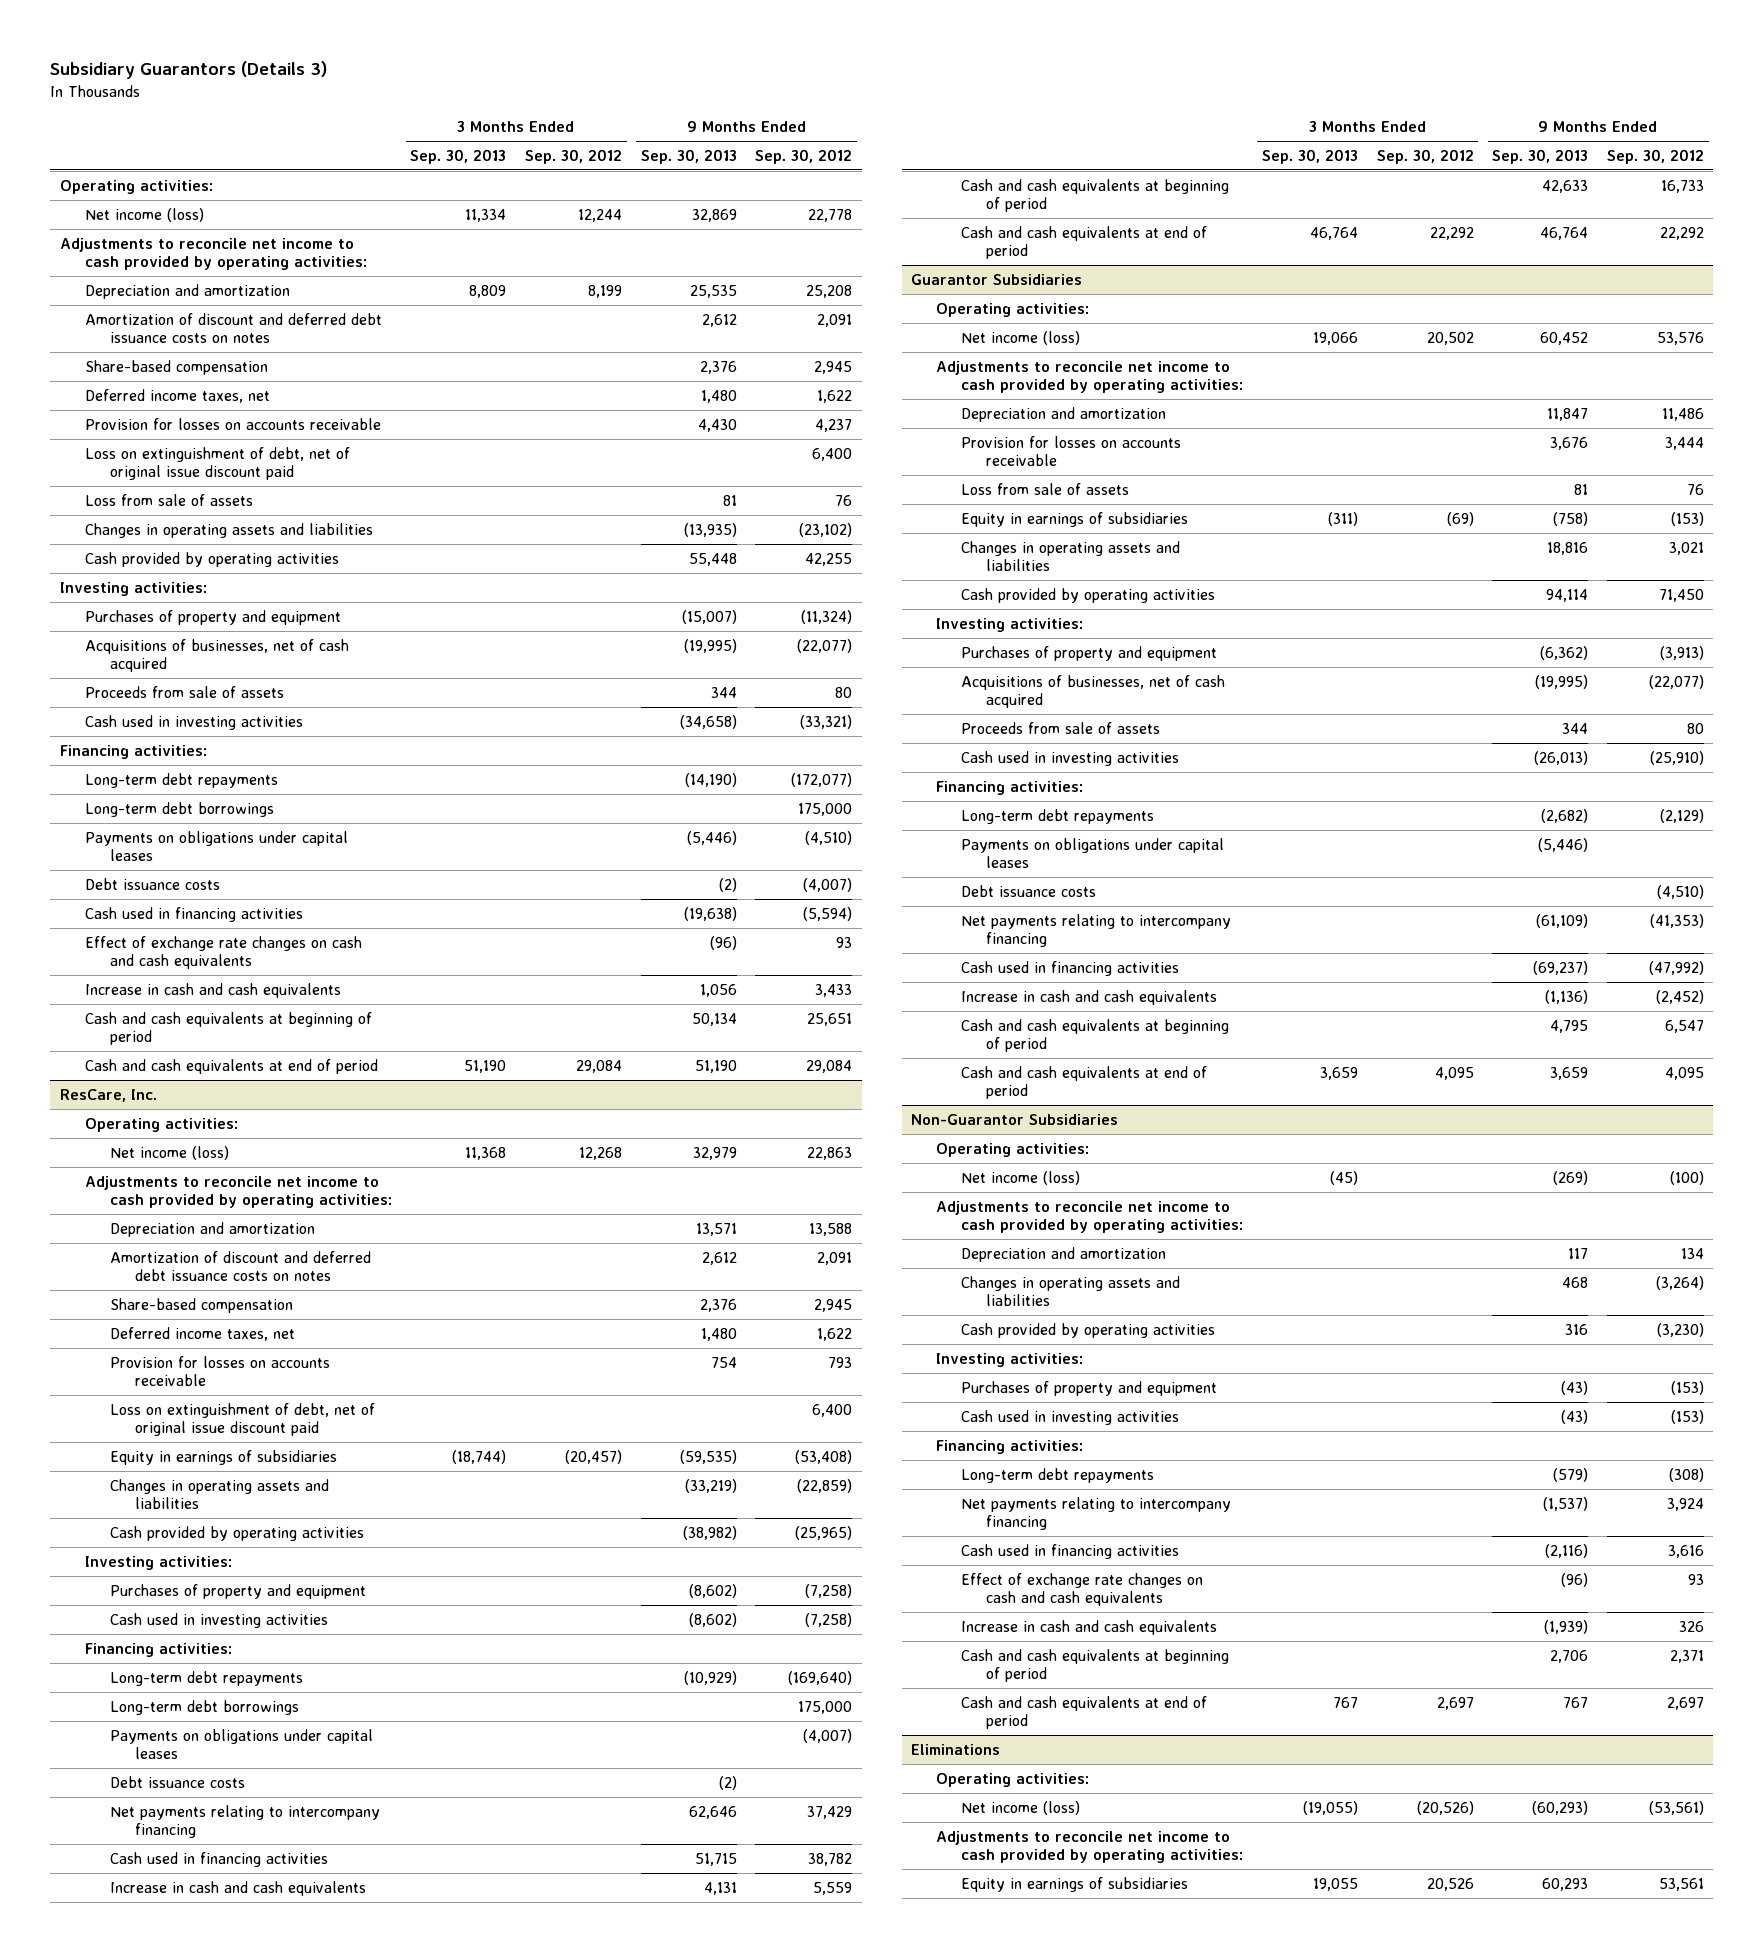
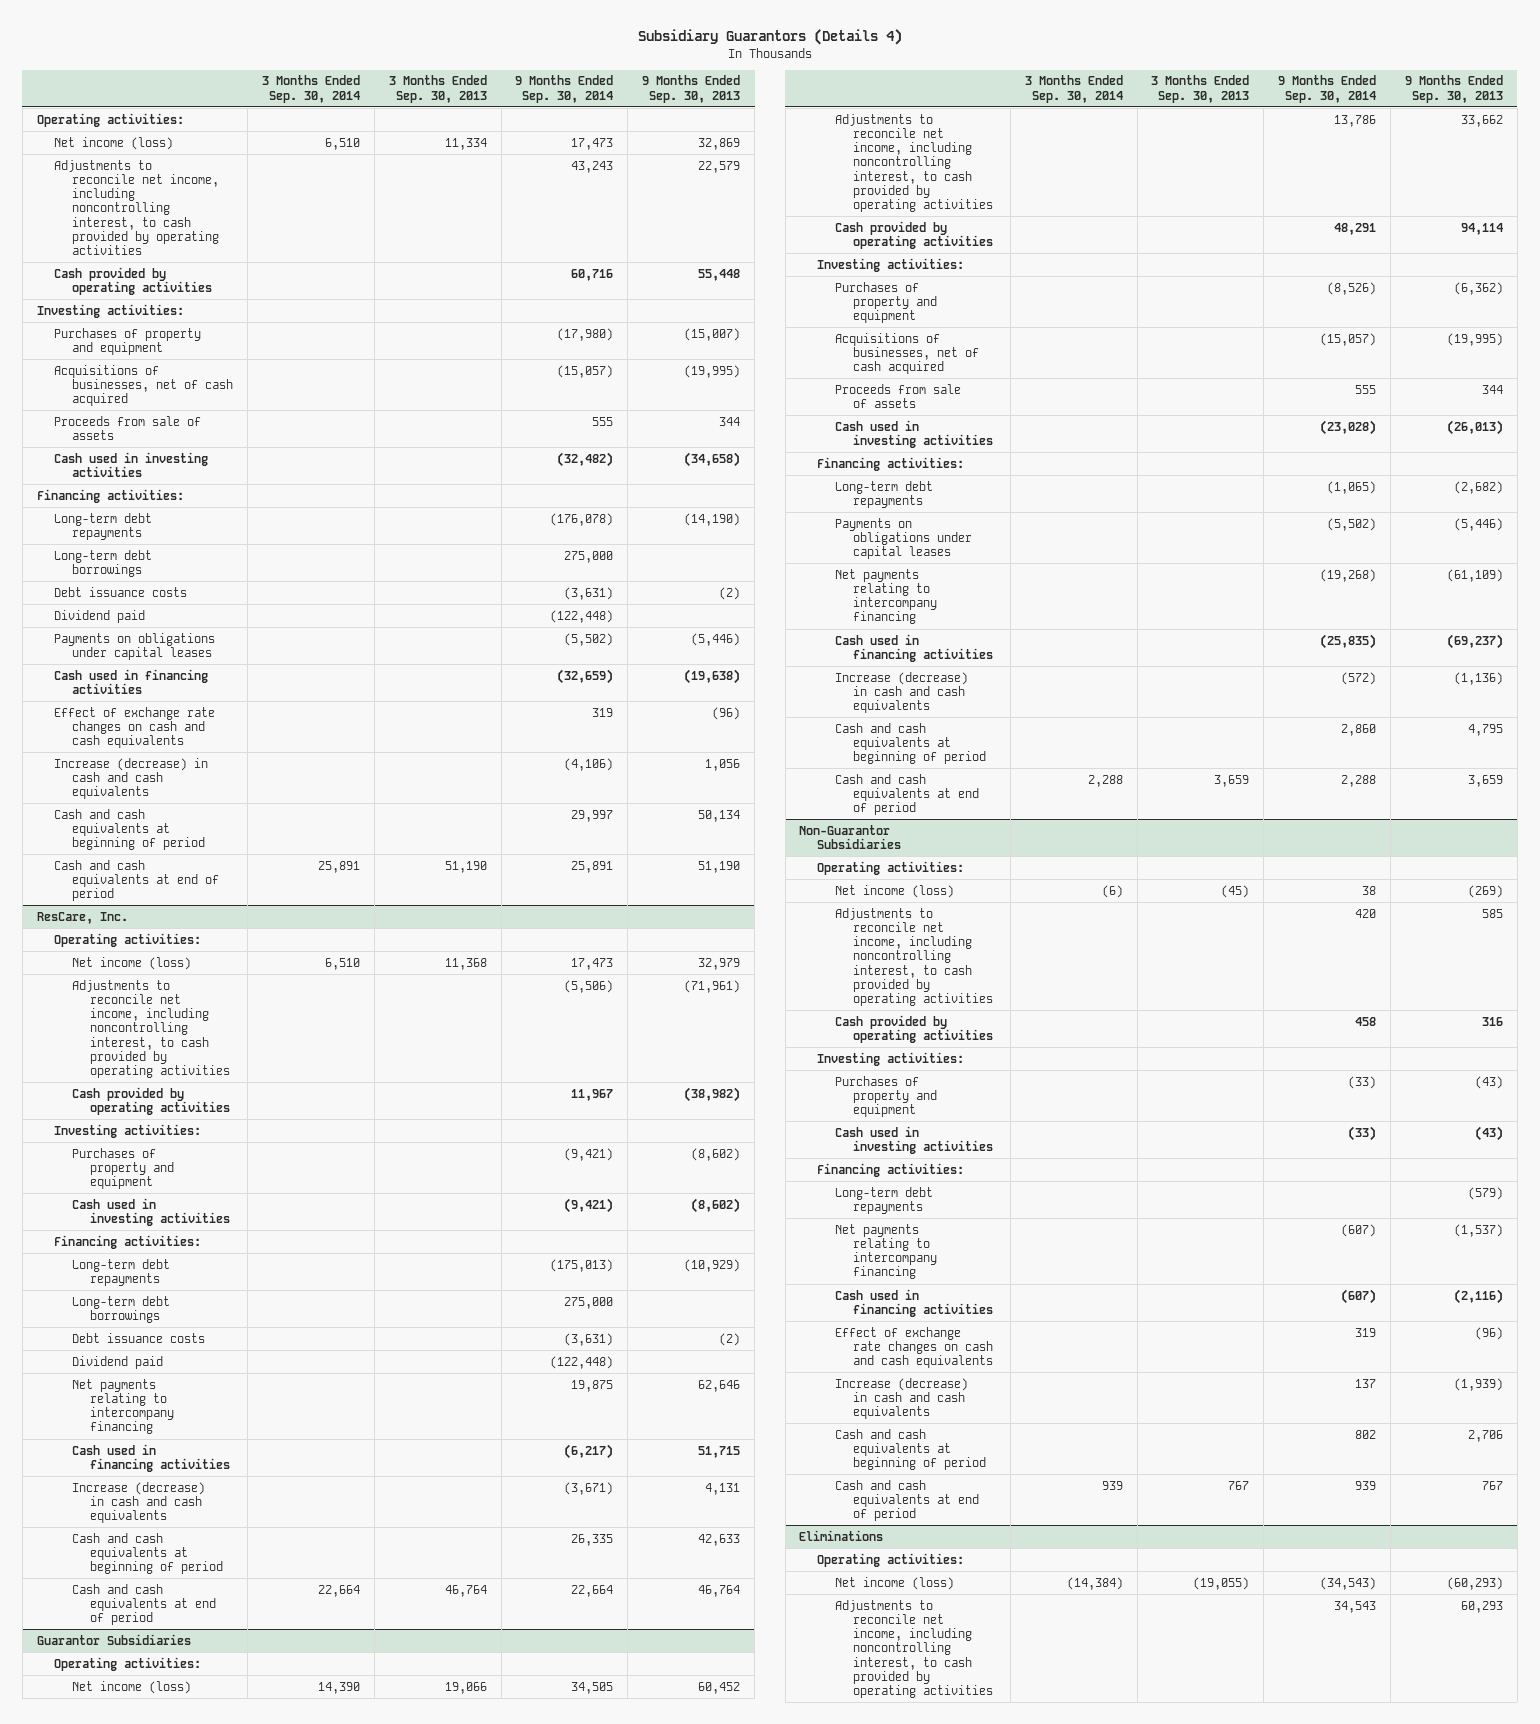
- Subsidiary Guarantors (Details 3)
+ Subsidiary Guarantors (Details 4)
- | 3 Months Ended Sep. 30, 2013 | 3 Months Ended Sep. 30, 2012 | 9 Months Ended Sep. 30, 2013 | 9 Months Ended Sep. 30, 2012
+ | 3 Months Ended Sep. 30, 2014 | 3 Months Ended Sep. 30, 2013 | 9 Months Ended Sep. 30, 2014 | 9 Months Ended Sep. 30, 2013
- Adjustments to reconcile net income to cash provided by operating activities:
- Depreciation and amortization | 8,809 | 8,199 | 25,535 | 25,208
- Amortization of discount and deferred debt issuance costs on notes | | | 2,612 | 2,091
- Share-based compensation | | | 2,376 | 2,945
- Deferred income taxes, net | | | 1,480 | 1,622
- Provision for losses on accounts receivable | | | 4,430 | 4,237
- Loss on extinguishment of debt, net of original issue discount paid | | | | 6,400
- Loss from sale of assets | | | 81 | 76
- Changes in operating assets and liabilities | | | (13,935) | (23,102)
+ Adjustments to reconcile net income, including noncontrolling interest, to cash provided by operating activities | | | 43,243 | 22,579
+ Dividend paid | | | (122,448) |
moved down: Payments on obligations under capital leases | | | (5,502) | (5,446)
- Increase in cash and cash equivalents | | | 1,056 | 3,433
+ Increase (decrease) in cash and cash equivalents | | | (4,106) | 1,056
@ ResCare, Inc.
- Adjustments to reconcile net income to cash provided by operating activities:
- Depreciation and amortization | | | 13,571 | 13,588
- Amortization of discount and deferred debt issuance costs on notes | | | 2,612 | 2,091
- Share-based compensation | | | 2,376 | 2,945
- Deferred income taxes, net | | | 1,480 | 1,622
- Provision for losses on accounts receivable | | | 754 | 793
- Loss on extinguishment of debt, net of original issue discount paid | | | | 6,400
- Equity in earnings of subsidiaries | (18,744) | (20,457) | (59,535) | (53,408)
- Changes in operating assets and liabilities | | | (33,219) | (22,859)
+ Adjustments to reconcile net income, including noncontrolling interest, to cash provided by operating activities | | | (5,506) | (71,961)
- Payments on obligations under capital leases | | | | (4,007)
+ Dividend paid | | | (122,448) |
- Increase in cash and cash equivalents | | | 4,131 | 5,559
+ Increase (decrease) in cash and cash equivalents | | | (3,671) | 4,131
@ Guarantor Subsidiaries
- Adjustments to reconcile net income to cash provided by operating activities:
- Depreciation and amortization | | | 11,847 | 11,486
- Provision for losses on accounts receivable | | | 3,676 | 3,444
- Loss from sale of assets | | | 81 | 76
- Equity in earnings of subsidiaries | (311) | (69) | (758) | (153)
- Changes in operating assets and liabilities | | | 18,816 | 3,021
+ Adjustments to reconcile net income, including noncontrolling interest, to cash provided by operating activities | | | 13,786 | 33,662
- Debt issuance costs | | | | (4,510)
- Increase in cash and cash equivalents | | | (1,136) | (2,452)
+ Increase (decrease) in cash and cash equivalents | | | (572) | (1,136)
@ Non-Guarantor Subsidiaries
- Adjustments to reconcile net income to cash provided by operating activities:
- Depreciation and amortization | | | 117 | 134
- Changes in operating assets and liabilities | | | 468 | (3,264)
+ Adjustments to reconcile net income, including noncontrolling interest, to cash provided by operating activities | | | 420 | 585
- Increase in cash and cash equivalents | | | (1,939) | 326
+ Increase (decrease) in cash and cash equivalents | | | 137 | (1,939)
@ Eliminations
- Adjustments to reconcile net income to cash provided by operating activities:
- Equity in earnings of subsidiaries | 19,055 | 20,526 | 60,293 | 53,561
+ Adjustments to reconcile net income, including noncontrolling interest, to cash provided by operating activities | | | 34,543 | 60,293

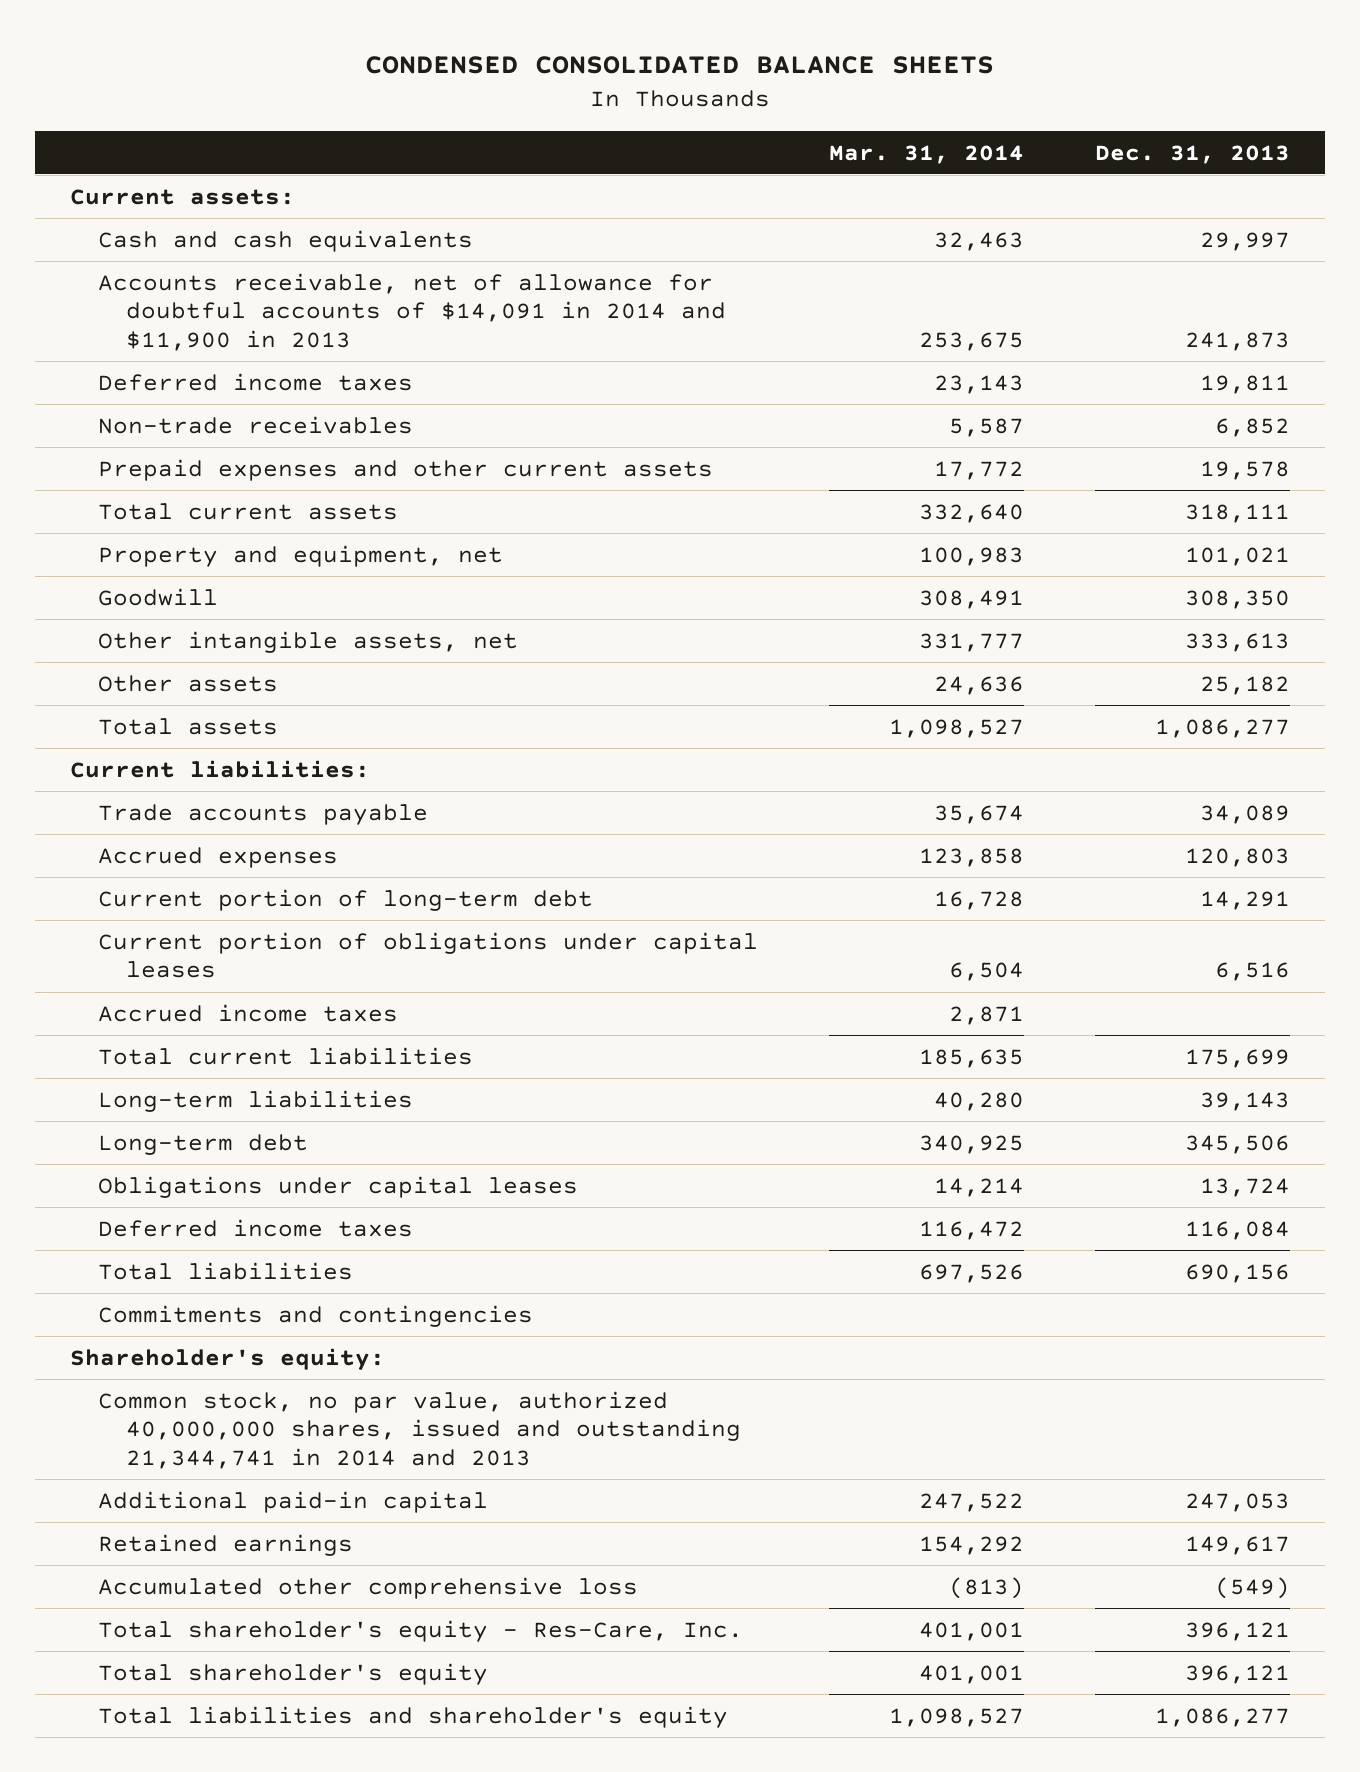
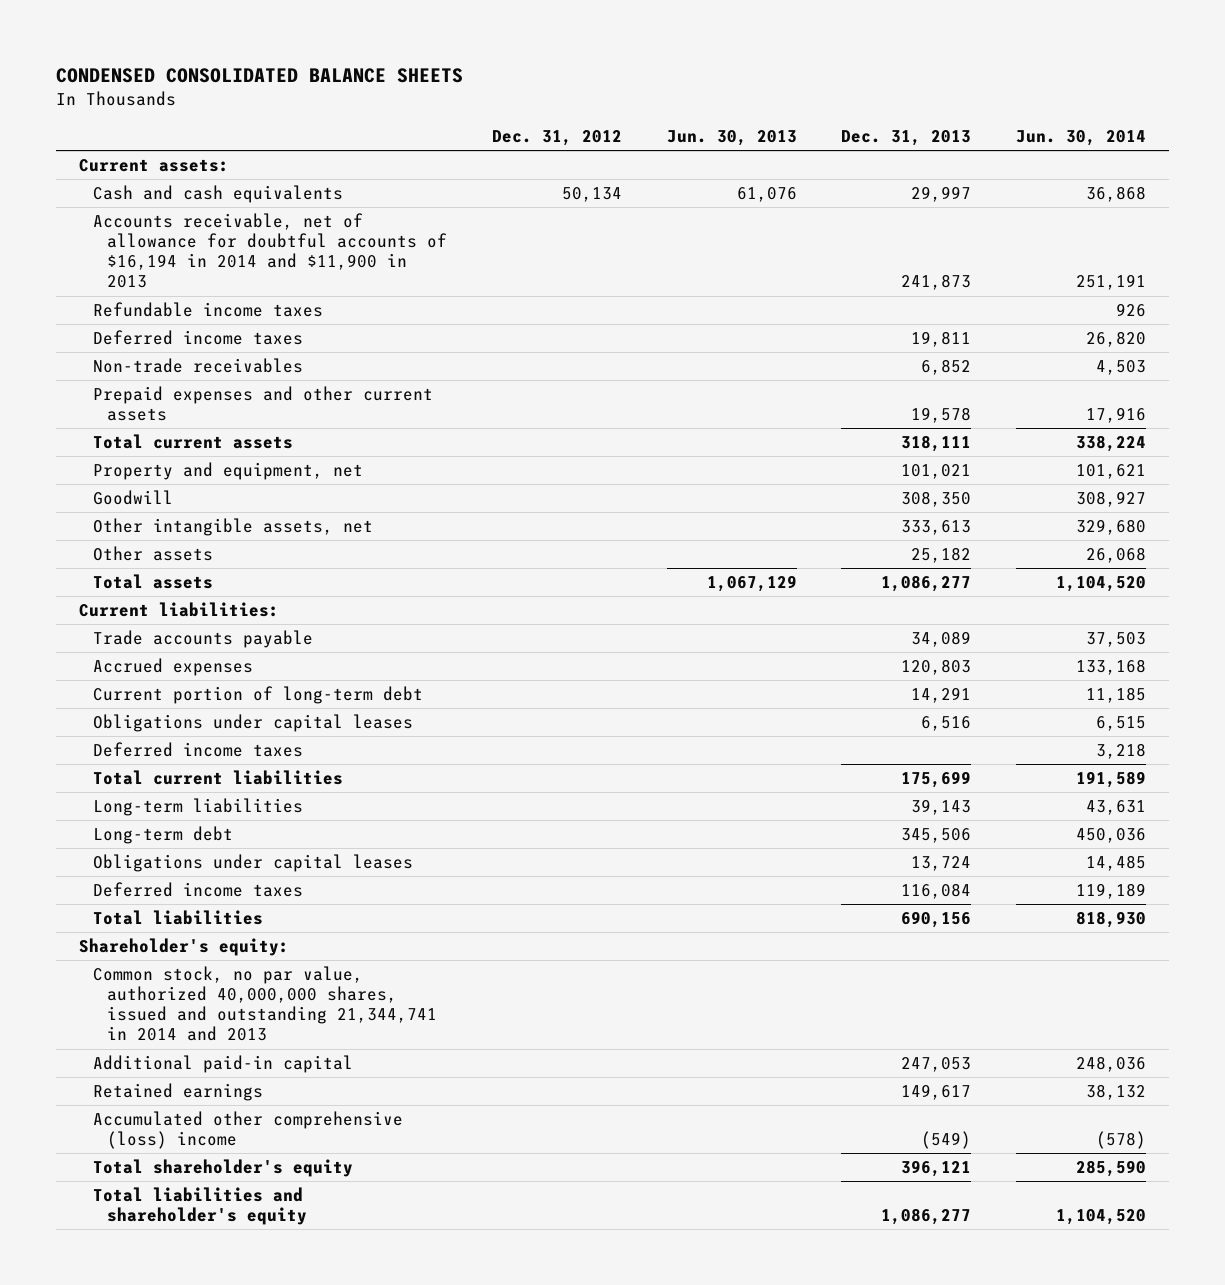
- | Mar. 31, 2014 | Dec. 31, 2013
+ | Dec. 31, 2012 | Jun. 30, 2013 | Dec. 31, 2013 | Jun. 30, 2014
- Accounts receivable, net of allowance for doubtful accounts of $14,091 in 2014 and $11,900 in 2013 | 253,675 | 241,873
+ Accounts receivable, net of allowance for doubtful accounts of $16,194 in 2014 and $11,900 in 2013 | | | 241,873 | 251,191
+ Refundable income taxes | | | | 926
- Current portion of obligations under capital leases | 6,504 | 6,516
- Accrued income taxes | 2,871 |
+ Obligations under capital leases | | | 6,516 | 6,515
+ Deferred income taxes | | | | 3,218
- Commitments and contingencies
- Accumulated other comprehensive loss | (813) | (549)
- Total shareholder's equity - Res-Care, Inc. | 401,001 | 396,121
+ Accumulated other comprehensive (loss) income | | | (549) | (578)

